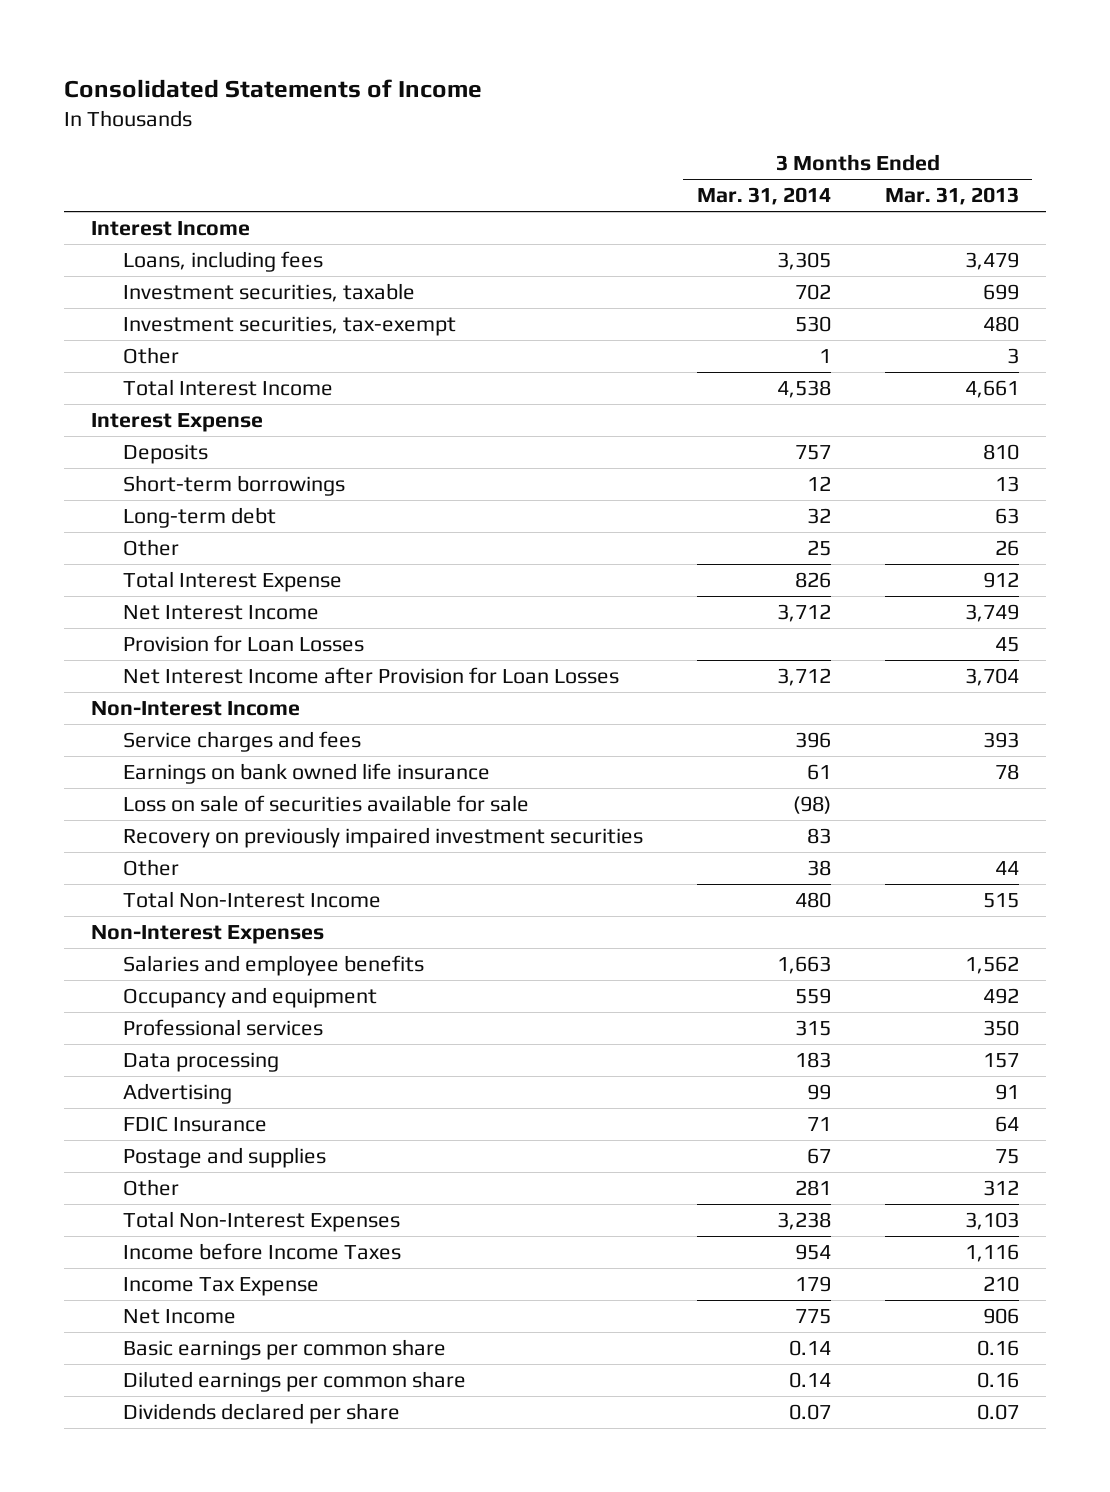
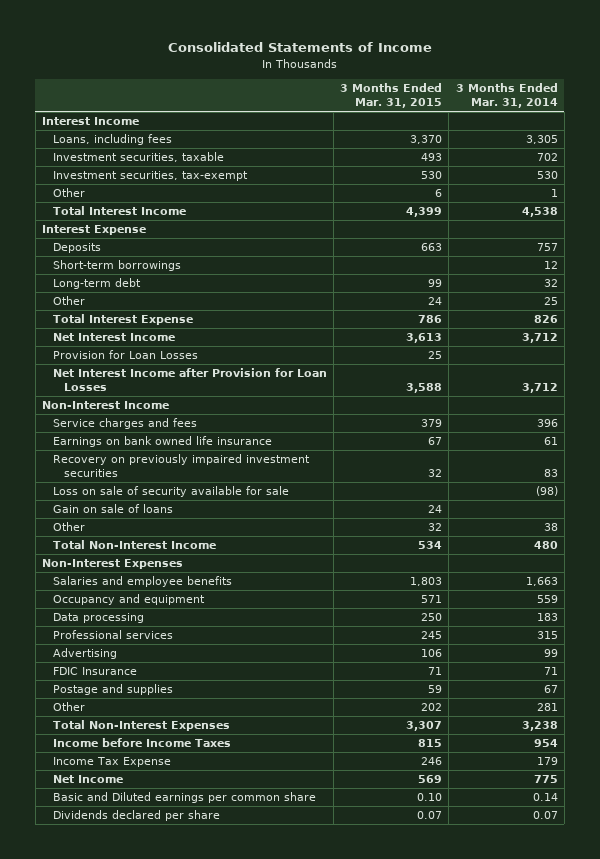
- | 3 Months Ended Mar. 31, 2014 | 3 Months Ended Mar. 31, 2013
+ | 3 Months Ended Mar. 31, 2015 | 3 Months Ended Mar. 31, 2014
- Loss on sale of securities available for sale | (98) |
+ Loss on sale of security available for sale | | (98)
+ Gain on sale of loans | 24 |
moved down: Professional services | 245 | 315
- Basic earnings per common share | 0.14 | 0.16
- Diluted earnings per common share | 0.14 | 0.16
+ Basic and Diluted earnings per common share | 0.10 | 0.14

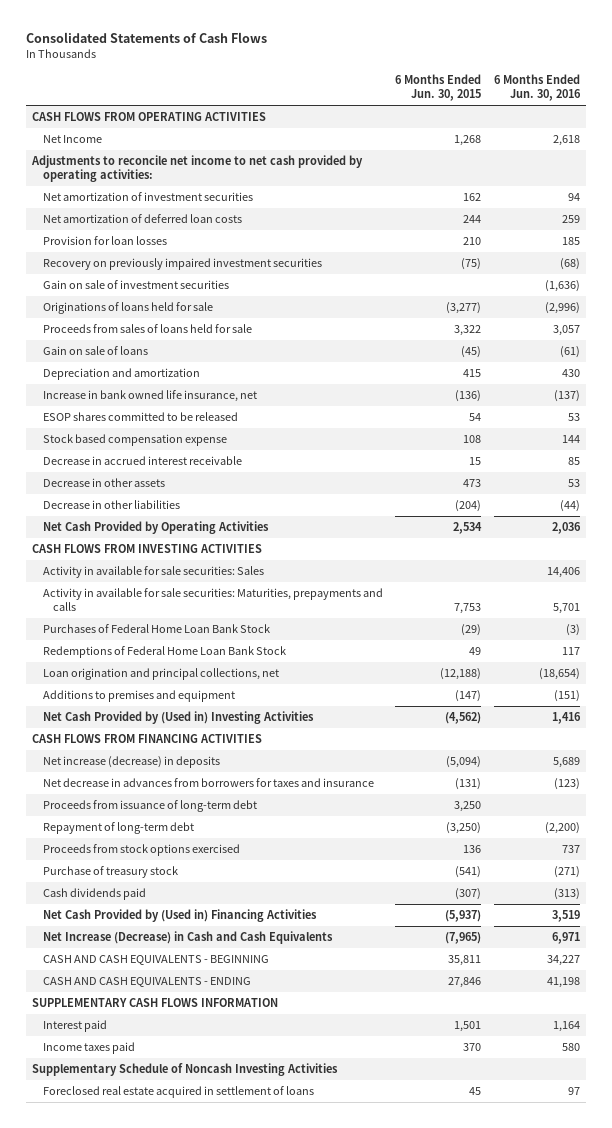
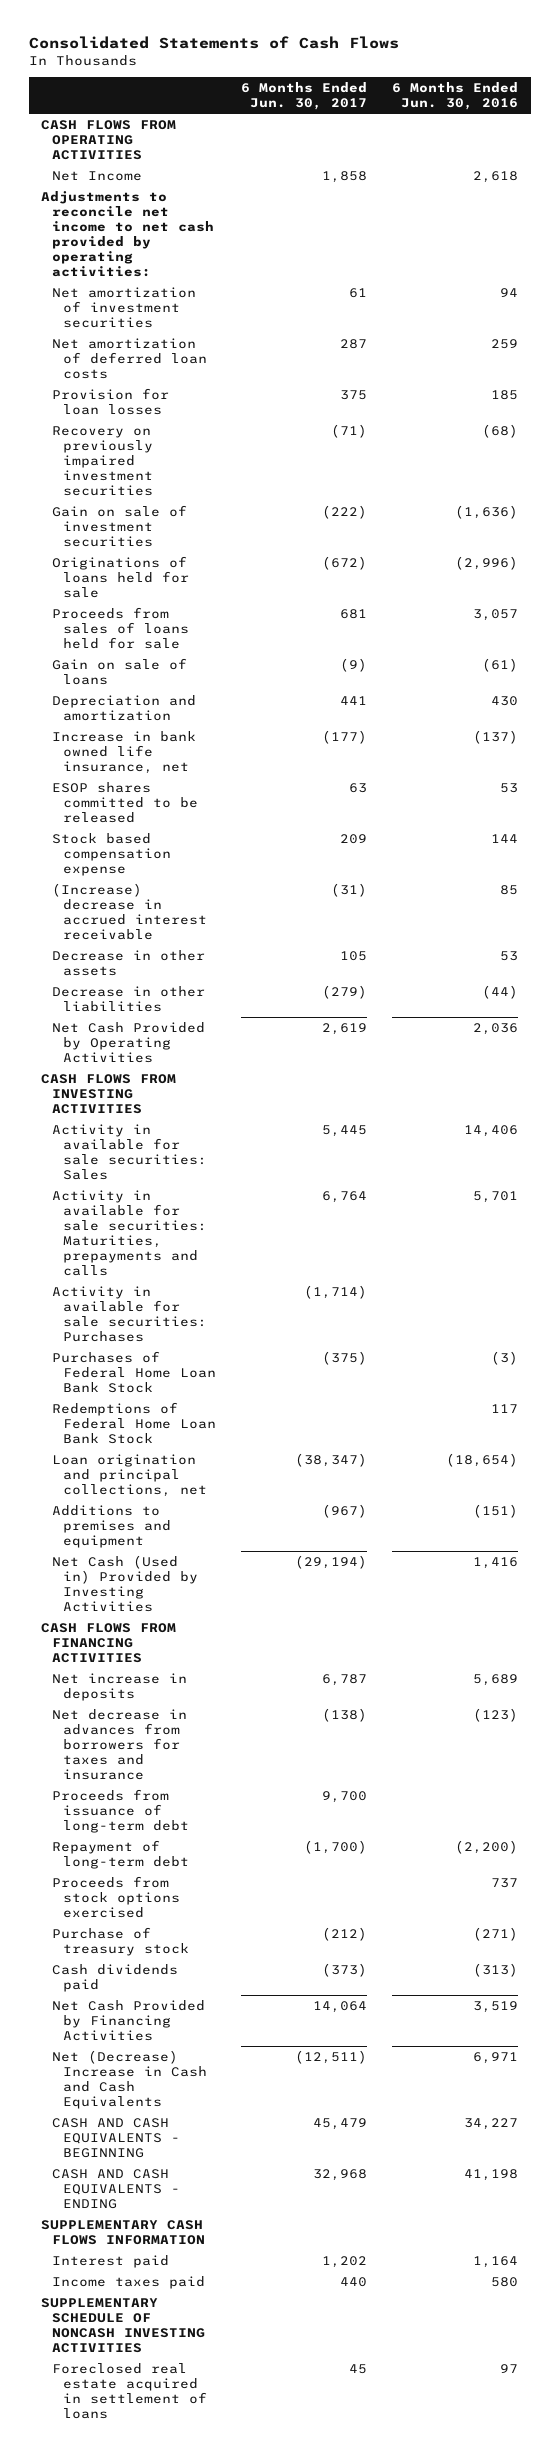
- | 6 Months Ended Jun. 30, 2015 | 6 Months Ended Jun. 30, 2016
+ | 6 Months Ended Jun. 30, 2017 | 6 Months Ended Jun. 30, 2016
- Decrease in accrued interest receivable | 15 | 85
+ (Increase) decrease in accrued interest receivable | (31) | 85
+ Activity in available for sale securities: Purchases | (1,714) |
- Net Cash Provided by (Used in) Investing Activities | (4,562) | 1,416
+ Net Cash (Used in) Provided by Investing Activities | (29,194) | 1,416
- Net increase (decrease) in deposits | (5,094) | 5,689
+ Net increase in deposits | 6,787 | 5,689
- Net Cash Provided by (Used in) Financing Activities | (5,937) | 3,519
- Net Increase (Decrease) in Cash and Cash Equivalents | (7,965) | 6,971
+ Net Cash Provided by Financing Activities | 14,064 | 3,519
+ Net (Decrease) Increase in Cash and Cash Equivalents | (12,511) | 6,971
- Supplementary Schedule of Noncash Investing Activities
+ SUPPLEMENTARY SCHEDULE OF NONCASH INVESTING ACTIVITIES

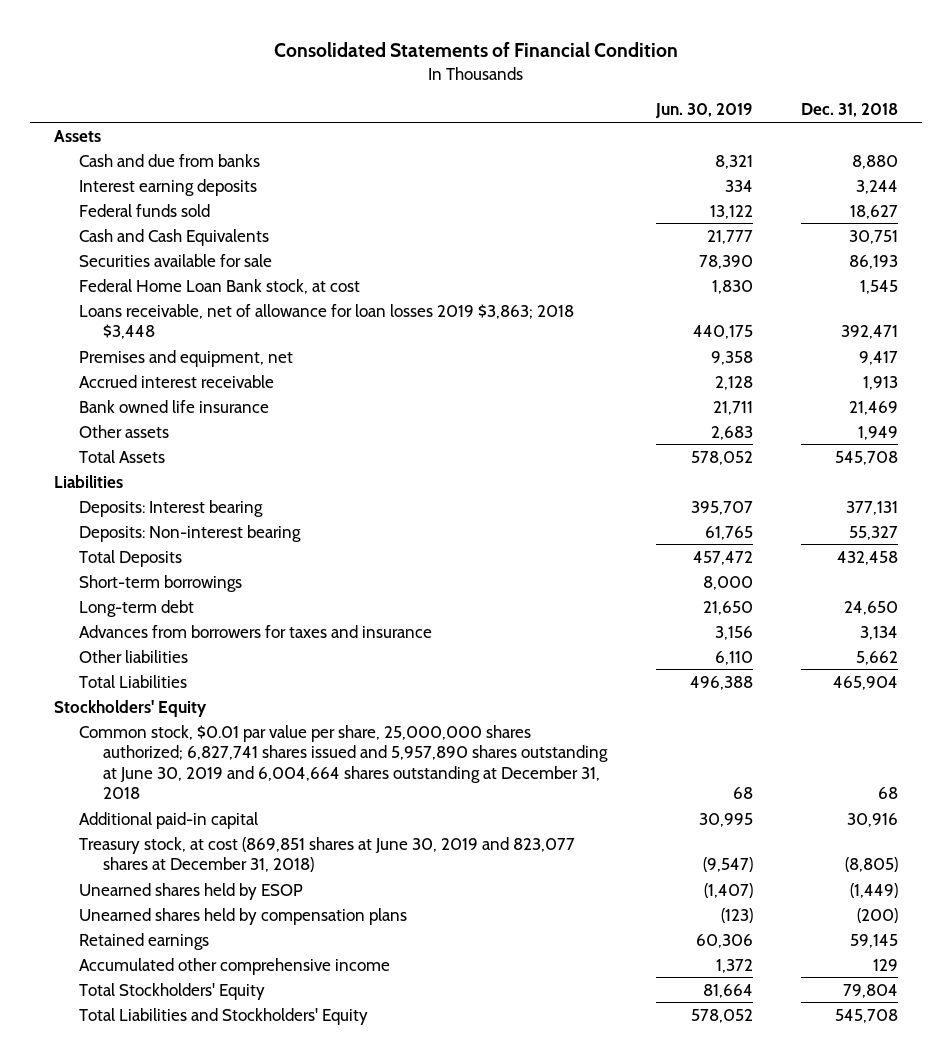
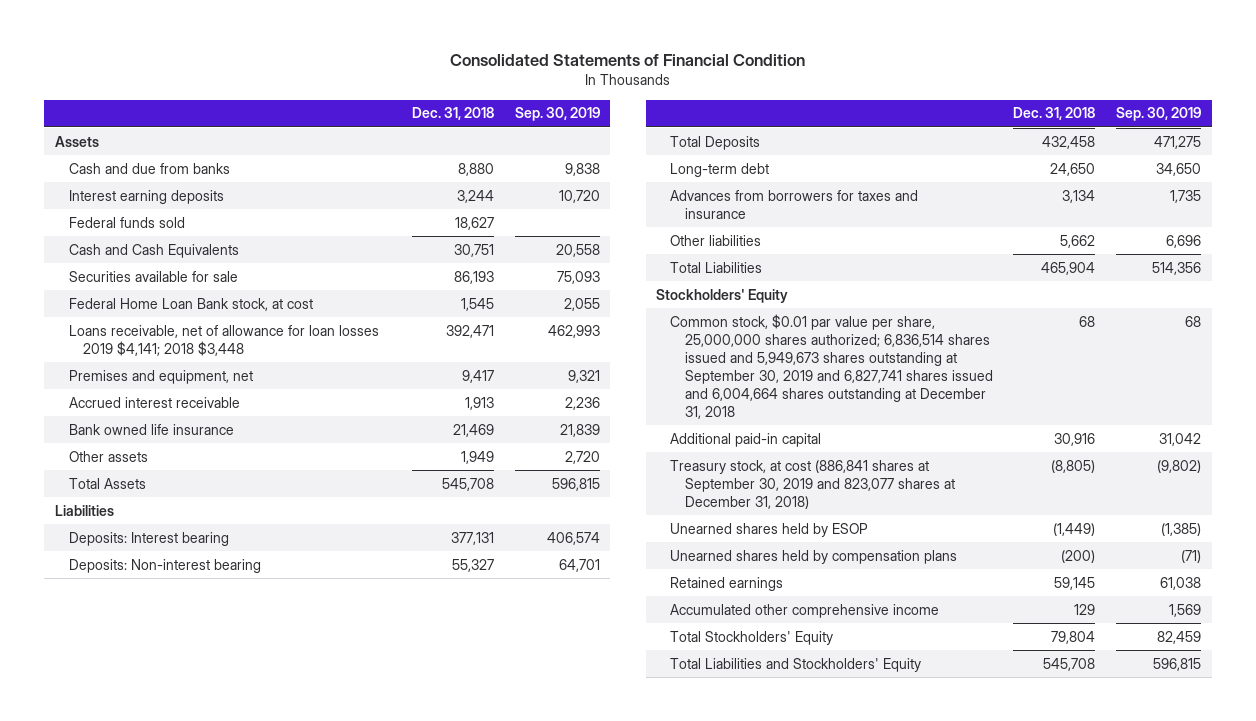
- | Jun. 30, 2019 | Dec. 31, 2018
+ | Dec. 31, 2018 | Sep. 30, 2019
- Loans receivable, net of allowance for loan losses 2019 $3,863; 2018 $3,448 | 440,175 | 392,471
+ Loans receivable, net of allowance for loan losses 2019 $4,141; 2018 $3,448 | 392,471 | 462,993
- Short-term borrowings | 8,000 |
- Common stock, $0.01 par value per share, 25,000,000 shares authorized; 6,827,741 shares issued and 5,957,890 shares outstanding at June 30, 2019 and 6,004,664 shares outstanding at December 31, 2018 | 68 | 68
+ Common stock, $0.01 par value per share, 25,000,000 shares authorized; 6,836,514 shares issued and 5,949,673 shares outstanding at September 30, 2019 and 6,827,741 shares issued and 6,004,664 shares outstanding at December 31, 2018 | 68 | 68
- Treasury stock, at cost (869,851 shares at June 30, 2019 and 823,077 shares at December 31, 2018) | (9,547) | (8,805)
+ Treasury stock, at cost (886,841 shares at September 30, 2019 and 823,077 shares at December 31, 2018) | (8,805) | (9,802)

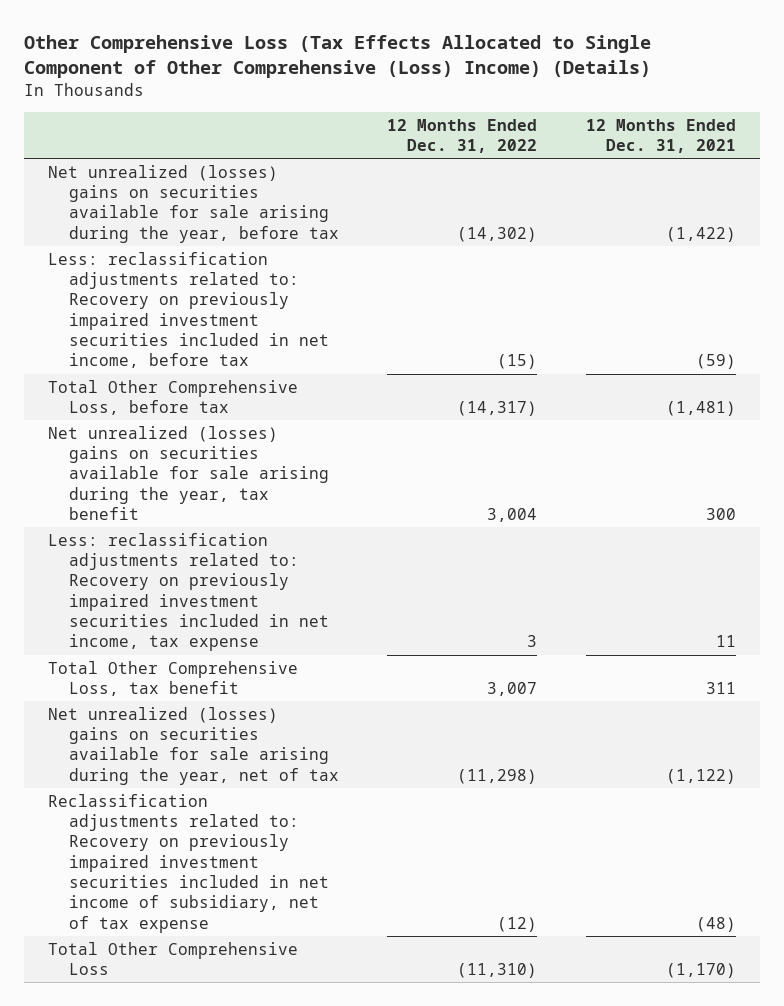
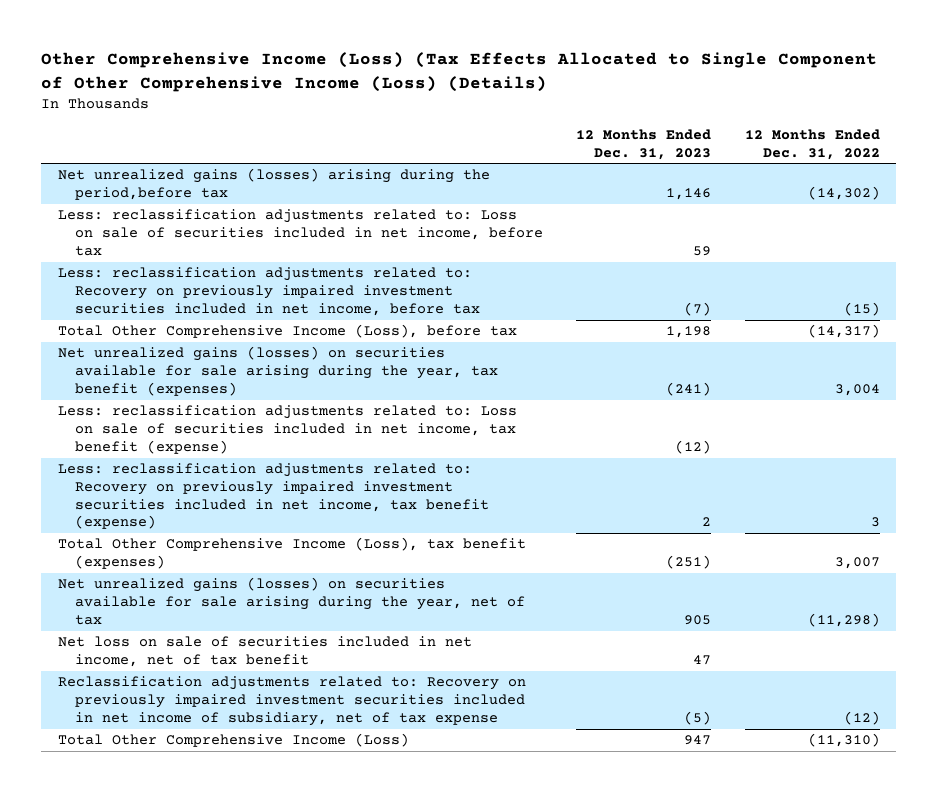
- Other Comprehensive Loss (Tax Effects Allocated to Single Component of Other Comprehensive (Loss) Income) (Details)
+ Other Comprehensive Income (Loss) (Tax Effects Allocated to Single Component of Other Comprehensive Income (Loss) (Details)
- | 12 Months Ended Dec. 31, 2022 | 12 Months Ended Dec. 31, 2021
+ | 12 Months Ended Dec. 31, 2023 | 12 Months Ended Dec. 31, 2022
- Net unrealized (losses) gains on securities available for sale arising during the year, before tax | (14,302) | (1,422)
+ Net unrealized gains (losses) arising during the period,before tax | 1,146 | (14,302)
+ Less: reclassification adjustments related to: Loss on sale of securities included in net income, before tax | 59 |
- Total Other Comprehensive Loss, before tax | (14,317) | (1,481)
- Net unrealized (losses) gains on securities available for sale arising during the year, tax benefit | 3,004 | 300
- Less: reclassification adjustments related to: Recovery on previously impaired investment securities included in net income, tax expense | 3 | 11
- Total Other Comprehensive Loss, tax benefit | 3,007 | 311
- Net unrealized (losses) gains on securities available for sale arising during the year, net of tax | (11,298) | (1,122)
+ Total Other Comprehensive Income (Loss), before tax | 1,198 | (14,317)
+ Net unrealized gains (losses) on securities available for sale arising during the year, tax benefit (expenses) | (241) | 3,004
+ Less: reclassification adjustments related to: Loss on sale of securities included in net income, tax benefit (expense) | (12) |
+ Less: reclassification adjustments related to: Recovery on previously impaired investment securities included in net income, tax benefit (expense) | 2 | 3
+ Total Other Comprehensive Income (Loss), tax benefit (expenses) | (251) | 3,007
+ Net unrealized gains (losses) on securities available for sale arising during the year, net of tax | 905 | (11,298)
+ Net loss on sale of securities included in net income, net of tax benefit | 47 |
- Total Other Comprehensive Loss | (11,310) | (1,170)
+ Total Other Comprehensive Income (Loss) | 947 | (11,310)

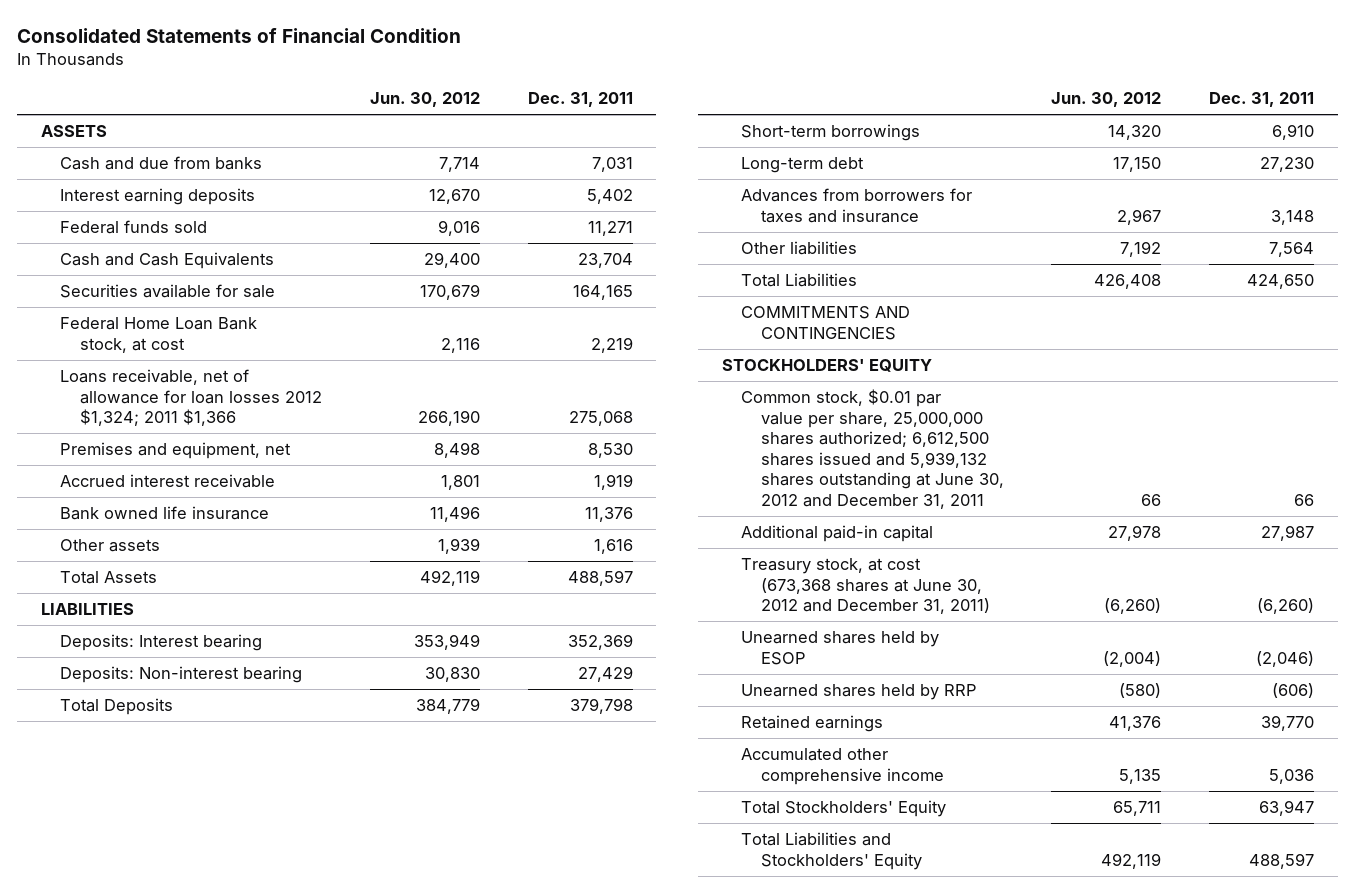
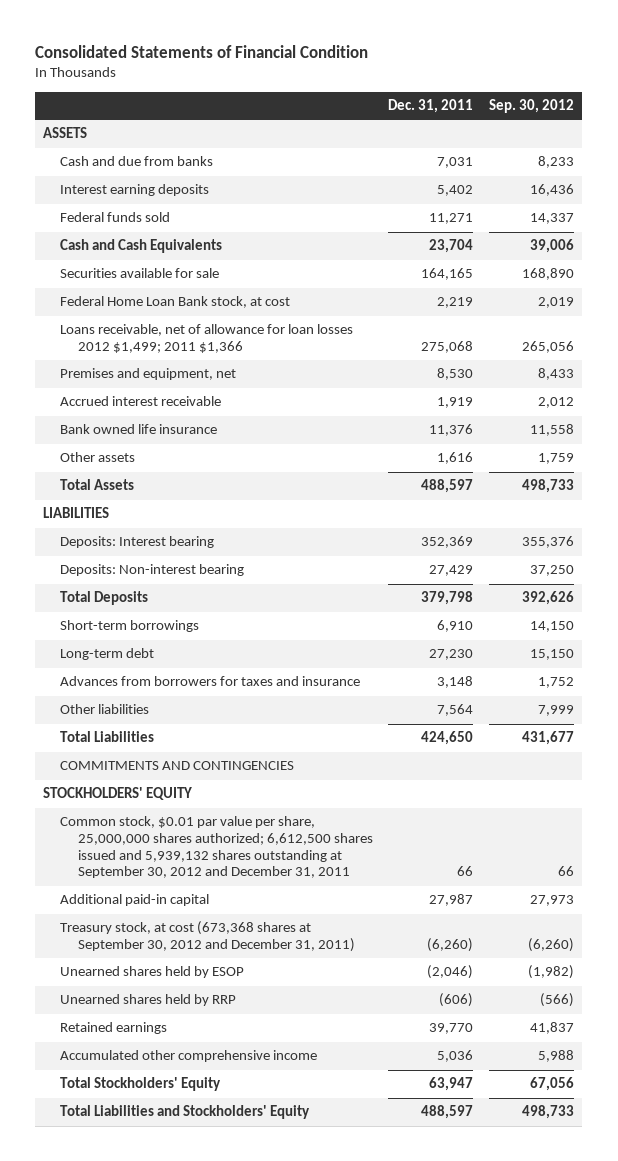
- | Jun. 30, 2012 | Dec. 31, 2011
+ | Dec. 31, 2011 | Sep. 30, 2012
- Loans receivable, net of allowance for loan losses 2012 $1,324; 2011 $1,366 | 266,190 | 275,068
+ Loans receivable, net of allowance for loan losses 2012 $1,499; 2011 $1,366 | 275,068 | 265,056
- Common stock, $0.01 par value per share, 25,000,000 shares authorized; 6,612,500 shares issued and 5,939,132 shares outstanding at June 30, 2012 and December 31, 2011 | 66 | 66
+ Common stock, $0.01 par value per share, 25,000,000 shares authorized; 6,612,500 shares issued and 5,939,132 shares outstanding at September 30, 2012 and December 31, 2011 | 66 | 66
- Treasury stock, at cost (673,368 shares at June 30, 2012 and December 31, 2011) | (6,260) | (6,260)
+ Treasury stock, at cost (673,368 shares at September 30, 2012 and December 31, 2011) | (6,260) | (6,260)

